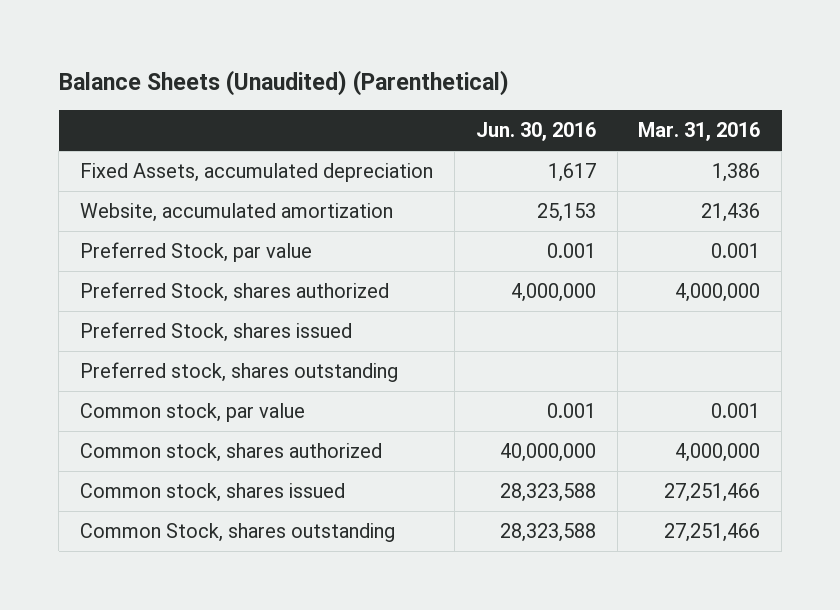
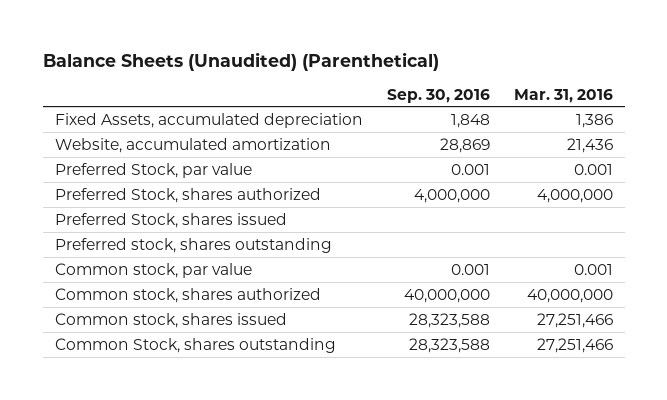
- | Jun. 30, 2016 | Mar. 31, 2016
+ | Sep. 30, 2016 | Mar. 31, 2016
- Common stock, shares authorized | 40,000,000 | 4,000,000
+ Common stock, shares authorized | 40,000,000 | 40,000,000

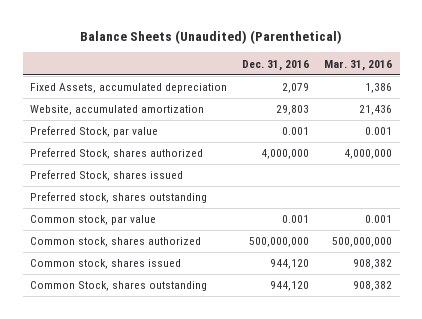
- | Sep. 30, 2016 | Mar. 31, 2016
+ | Dec. 31, 2016 | Mar. 31, 2016
- Common stock, shares authorized | 40,000,000 | 40,000,000
- Common stock, shares issued | 28,323,588 | 27,251,466
- Common Stock, shares outstanding | 28,323,588 | 27,251,466
+ Common stock, shares authorized | 500,000,000 | 500,000,000
+ Common stock, shares issued | 944,120 | 908,382
+ Common Stock, shares outstanding | 944,120 | 908,382

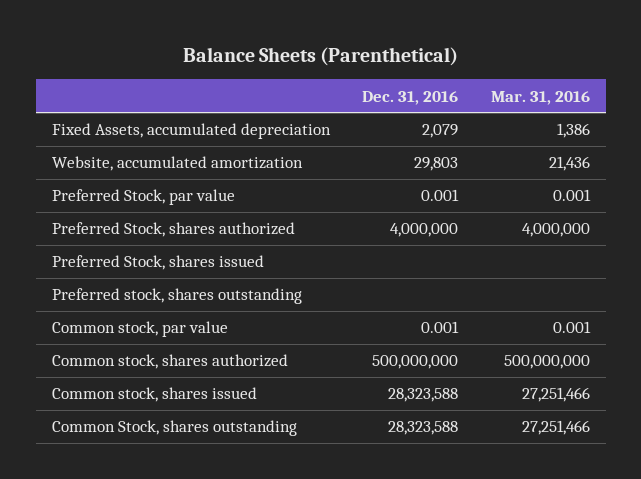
- Balance Sheets (Unaudited) (Parenthetical)
+ Balance Sheets (Parenthetical)
- Common stock, shares issued | 944,120 | 908,382
- Common Stock, shares outstanding | 944,120 | 908,382
+ Common stock, shares issued | 28,323,588 | 27,251,466
+ Common Stock, shares outstanding | 28,323,588 | 27,251,466

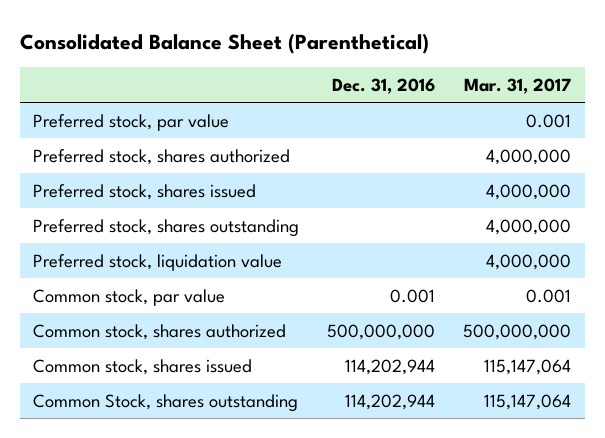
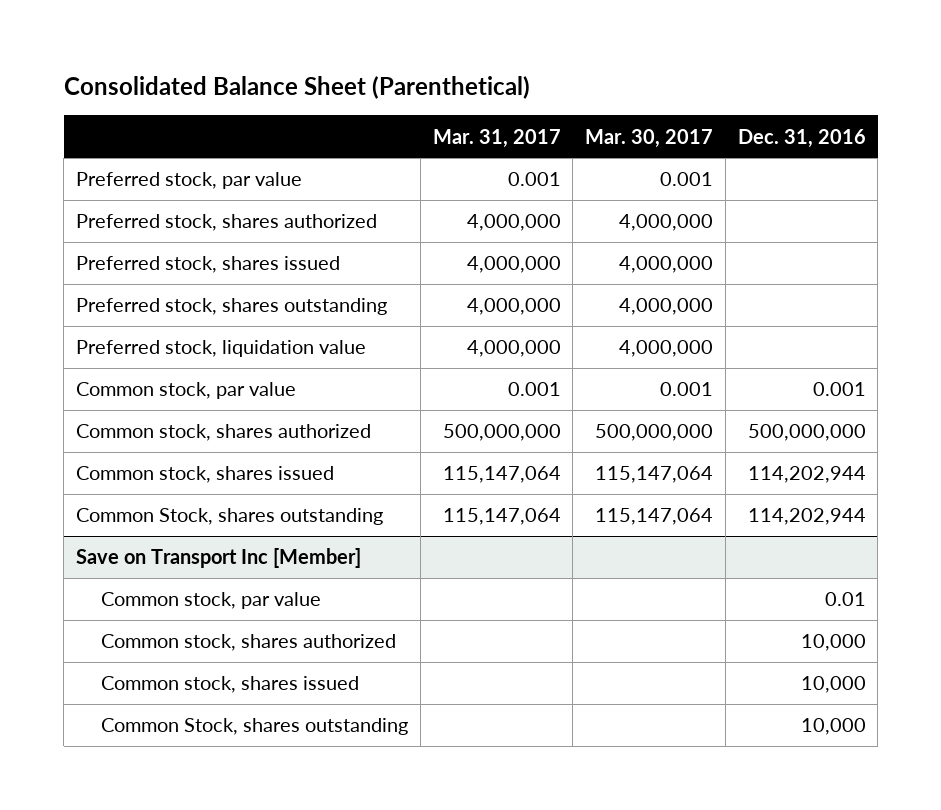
- | Dec. 31, 2016 | Mar. 31, 2017
+ | Mar. 31, 2017 | Mar. 30, 2017 | Dec. 31, 2016
+ Save on Transport Inc [Member]
+ Common stock, par value | | | 0.01
+ Common stock, shares authorized | | | 10,000
+ Common stock, shares issued | | | 10,000
+ Common Stock, shares outstanding | | | 10,000

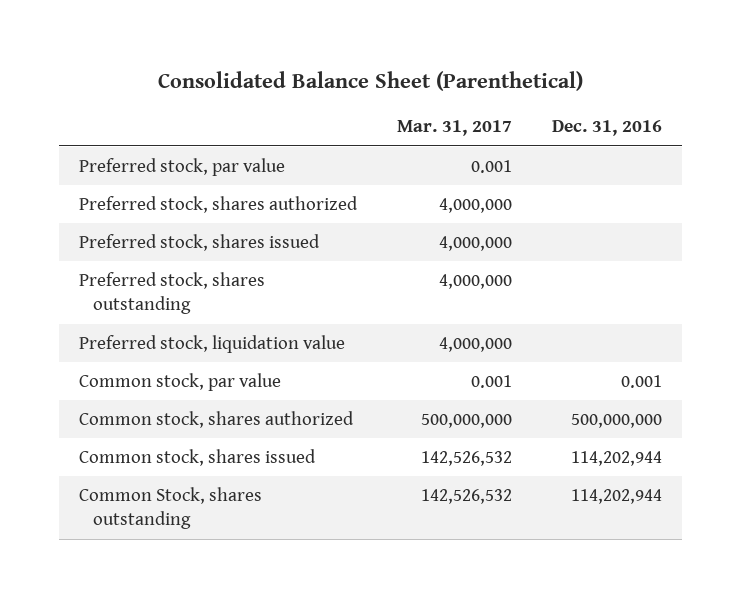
- | Mar. 31, 2017 | Mar. 30, 2017 | Dec. 31, 2016
+ | Mar. 31, 2017 | Dec. 31, 2016
- Common stock, shares issued | 115,147,064 | 115,147,064 | 114,202,944
- Common Stock, shares outstanding | 115,147,064 | 115,147,064 | 114,202,944
- Save on Transport Inc [Member]
- Common stock, par value | | | 0.01
- Common stock, shares authorized | | | 10,000
- Common stock, shares issued | | | 10,000
- Common Stock, shares outstanding | | | 10,000
+ Common stock, shares issued | 142,526,532 | 114,202,944
+ Common Stock, shares outstanding | 142,526,532 | 114,202,944

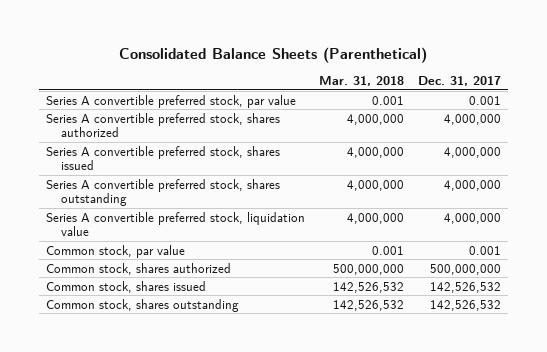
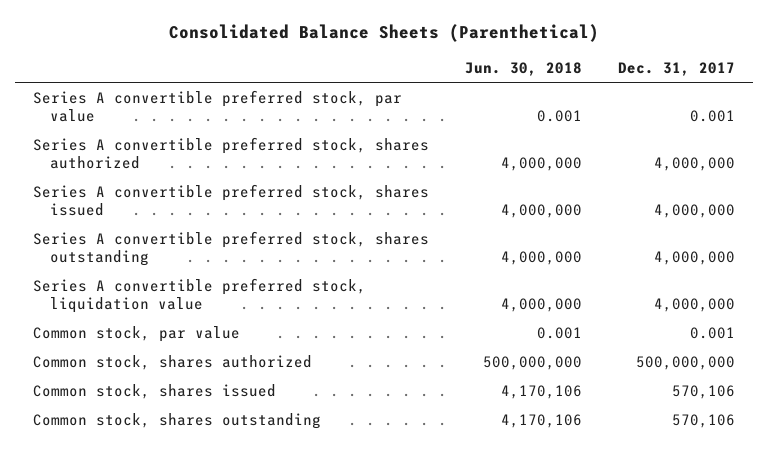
- | Mar. 31, 2018 | Dec. 31, 2017
+ | Jun. 30, 2018 | Dec. 31, 2017
- Common stock, shares issued | 142,526,532 | 142,526,532
- Common stock, shares outstanding | 142,526,532 | 142,526,532
+ Common stock, shares issued | 4,170,106 | 570,106
+ Common stock, shares outstanding | 4,170,106 | 570,106

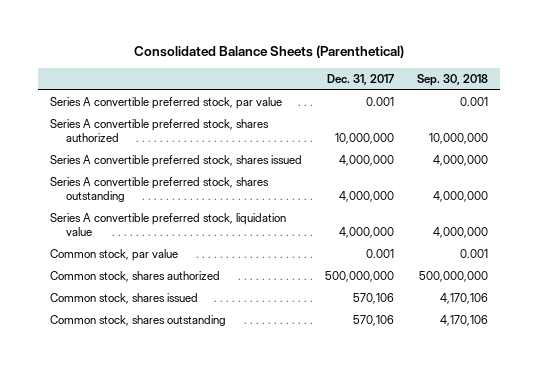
- | Jun. 30, 2018 | Dec. 31, 2017
+ | Dec. 31, 2017 | Sep. 30, 2018
- Series A convertible preferred stock, shares authorized | 4,000,000 | 4,000,000
+ Series A convertible preferred stock, shares authorized | 10,000,000 | 10,000,000

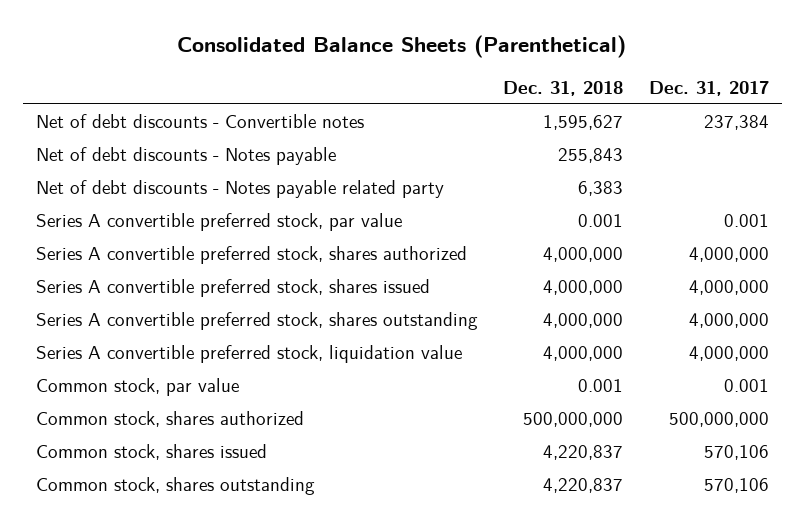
- | Dec. 31, 2017 | Sep. 30, 2018
+ | Dec. 31, 2018 | Dec. 31, 2017
+ Net of debt discounts - Convertible notes | 1,595,627 | 237,384
+ Net of debt discounts - Notes payable | 255,843 |
+ Net of debt discounts - Notes payable related party | 6,383 |
- Series A convertible preferred stock, shares authorized | 10,000,000 | 10,000,000
+ Series A convertible preferred stock, shares authorized | 4,000,000 | 4,000,000

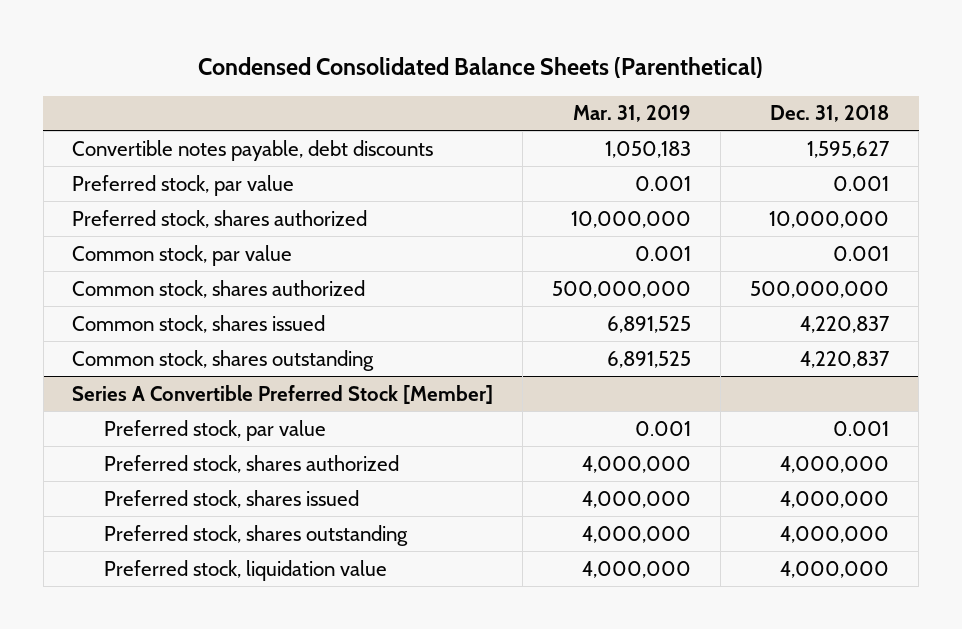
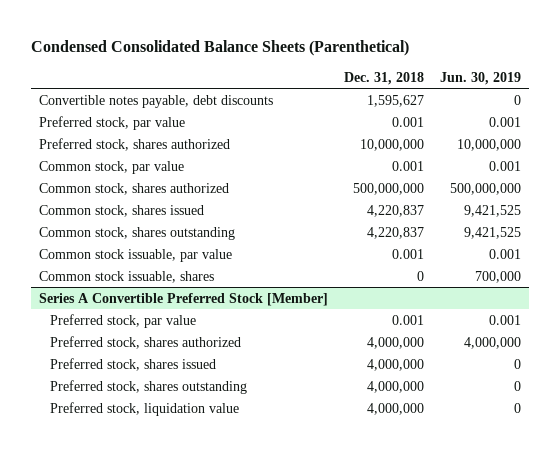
- | Mar. 31, 2019 | Dec. 31, 2018
+ | Dec. 31, 2018 | Jun. 30, 2019
+ Common stock issuable, par value | 0.001 | 0.001
+ Common stock issuable, shares | 0 | 700,000

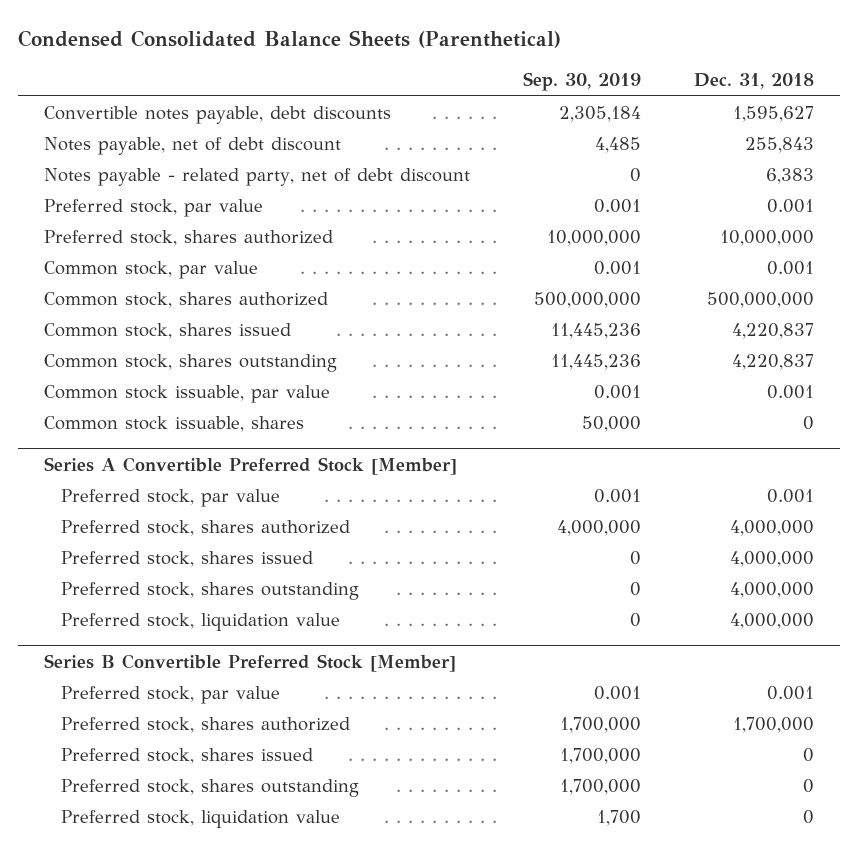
- | Dec. 31, 2018 | Jun. 30, 2019
+ | Sep. 30, 2019 | Dec. 31, 2018
+ Notes payable, net of debt discount | 4,485 | 255,843
+ Notes payable - related party, net of debt discount | 0 | 6,383
+ Series B Convertible Preferred Stock [Member]
+ Preferred stock, par value | 0.001 | 0.001
+ Preferred stock, shares authorized | 1,700,000 | 1,700,000
+ Preferred stock, shares issued | 1,700,000 | 0
+ Preferred stock, shares outstanding | 1,700,000 | 0
+ Preferred stock, liquidation value | 1,700 | 0

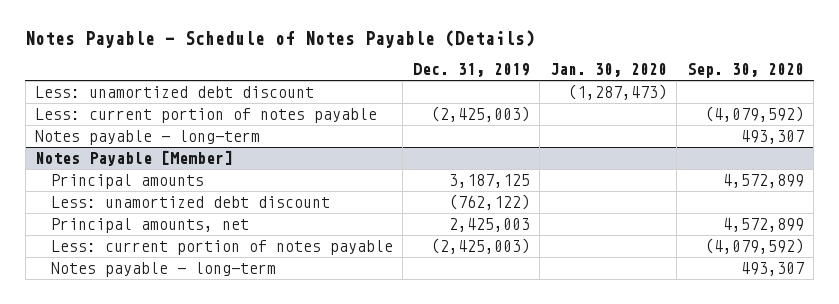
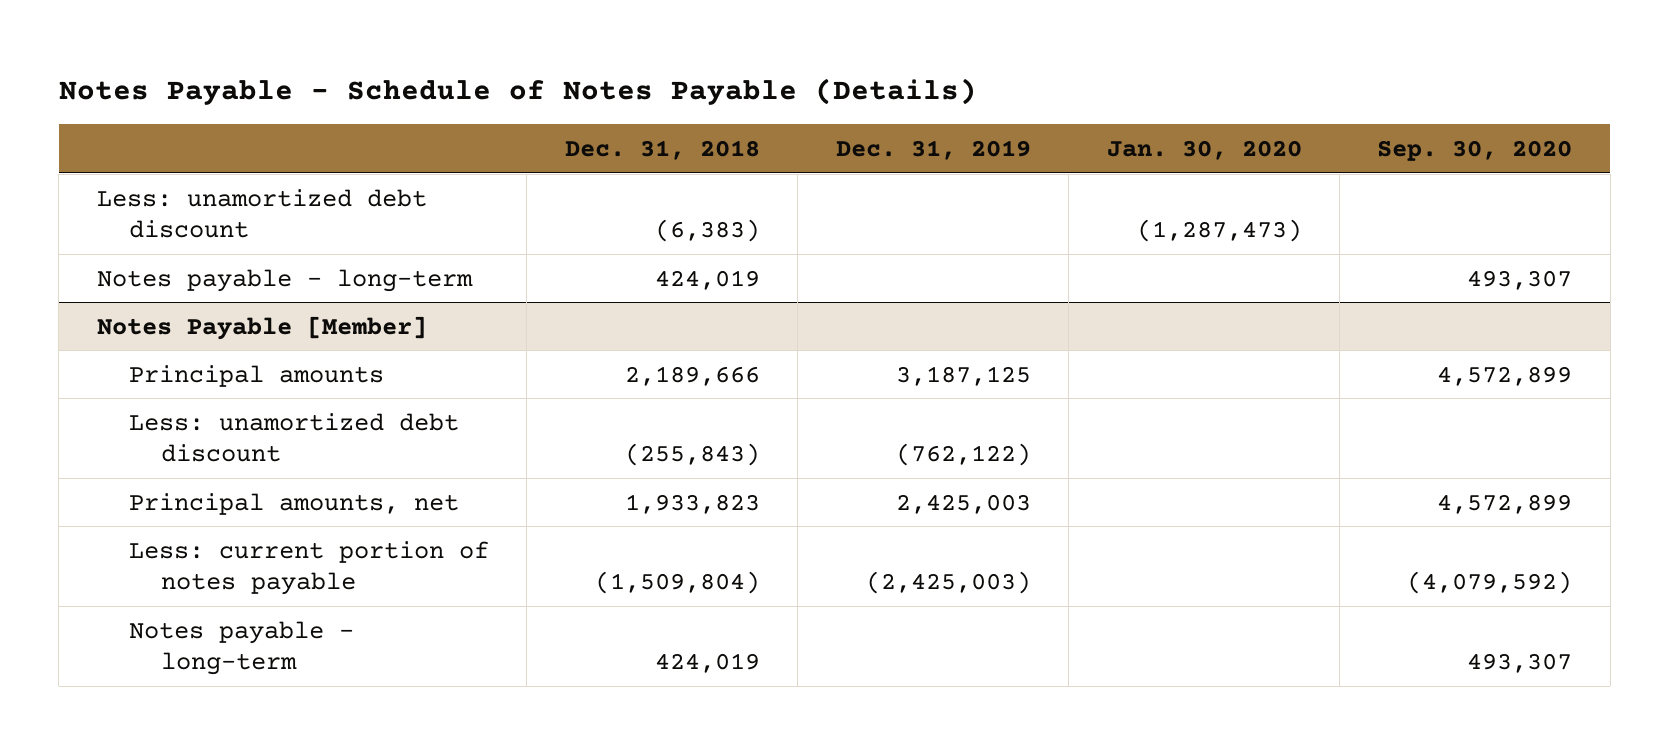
- | Dec. 31, 2019 | Jan. 30, 2020 | Sep. 30, 2020
+ | Dec. 31, 2018 | Dec. 31, 2019 | Jan. 30, 2020 | Sep. 30, 2020
- Less: current portion of notes payable | (2,425,003) | | (4,079,592)

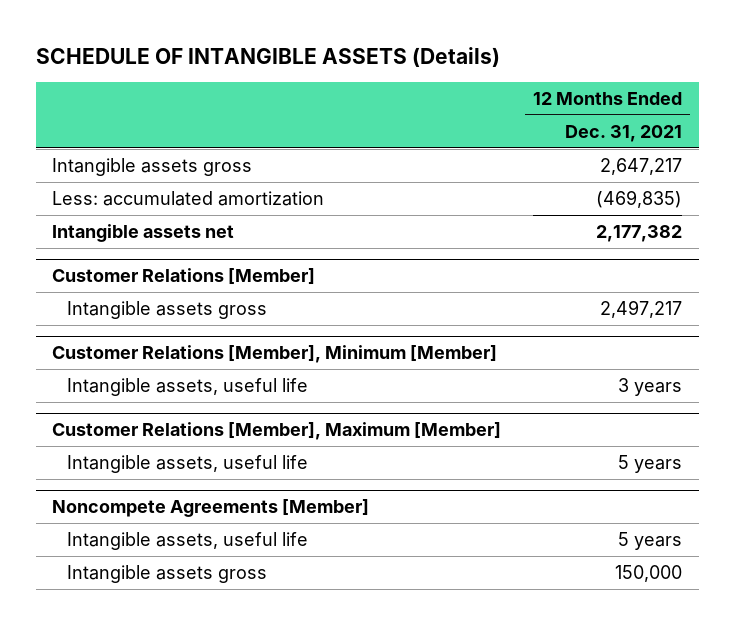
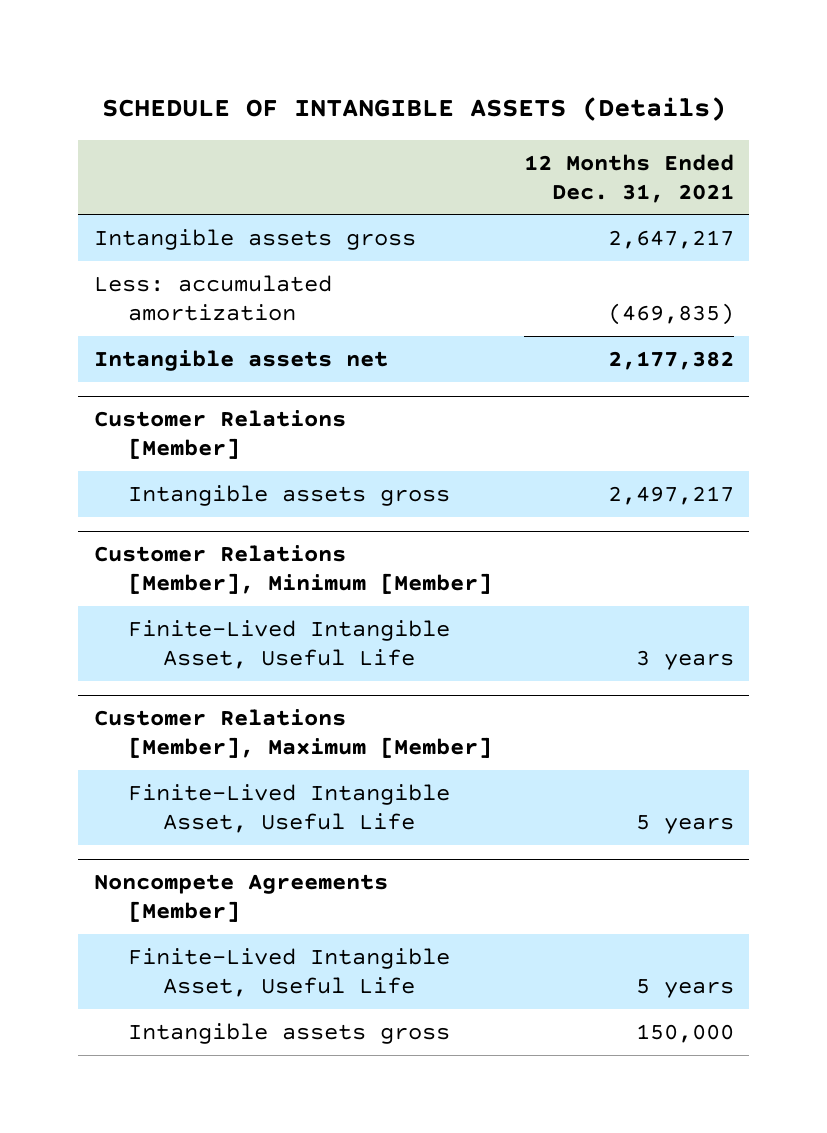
@ Customer Relations [Member], Minimum [Member]
- Intangible assets, useful life | 3 years
+ Finite-Lived Intangible Asset, Useful Life | 3 years
@ Customer Relations [Member], Maximum [Member]
- Intangible assets, useful life | 5 years
+ Finite-Lived Intangible Asset, Useful Life | 5 years
@ Noncompete Agreements [Member]
- Intangible assets, useful life | 5 years
+ Finite-Lived Intangible Asset, Useful Life | 5 years

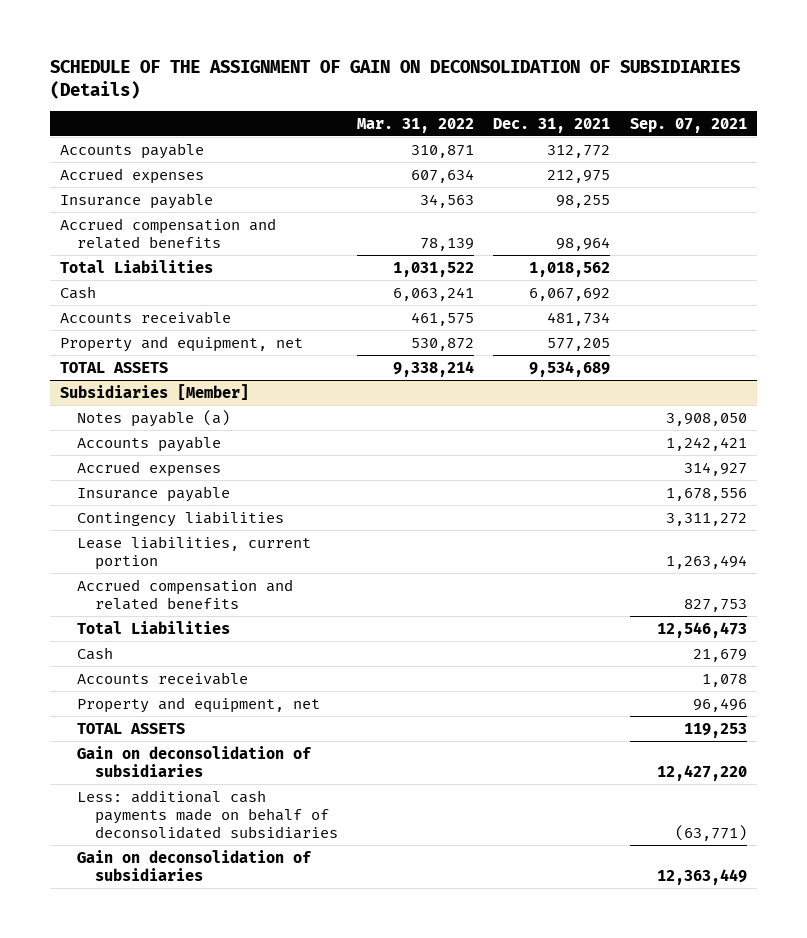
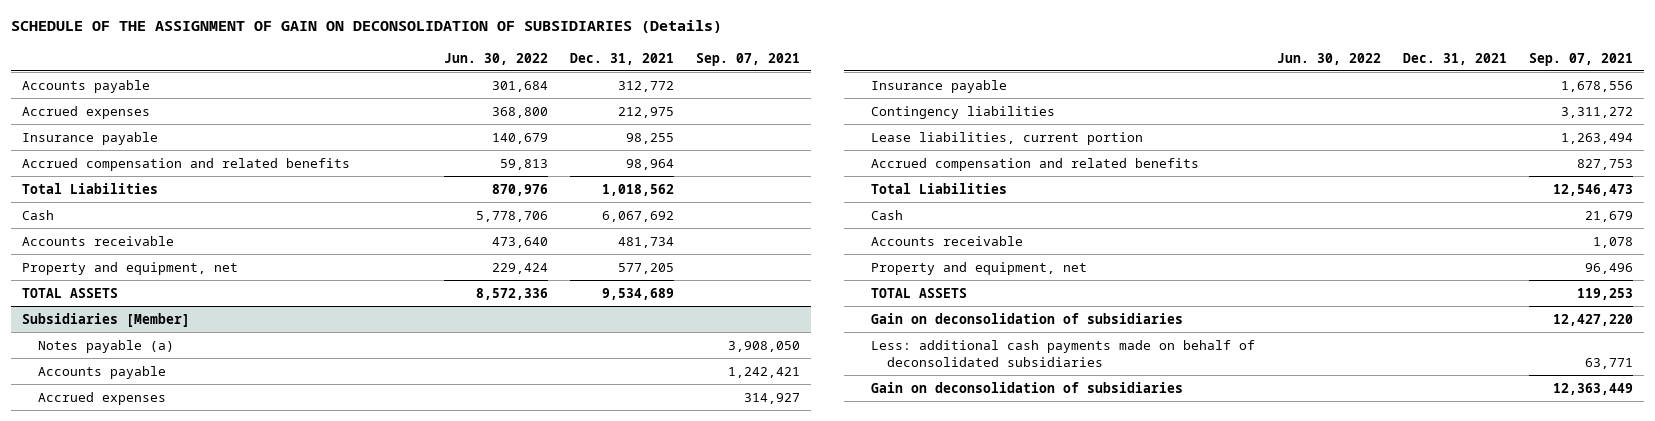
- | Mar. 31, 2022 | Dec. 31, 2021 | Sep. 07, 2021
+ | Jun. 30, 2022 | Dec. 31, 2021 | Sep. 07, 2021
@ Subsidiaries [Member]
- Less: additional cash payments made on behalf of deconsolidated subsidiaries | | | (63,771)
+ Less: additional cash payments made on behalf of deconsolidated subsidiaries | | | 63,771

